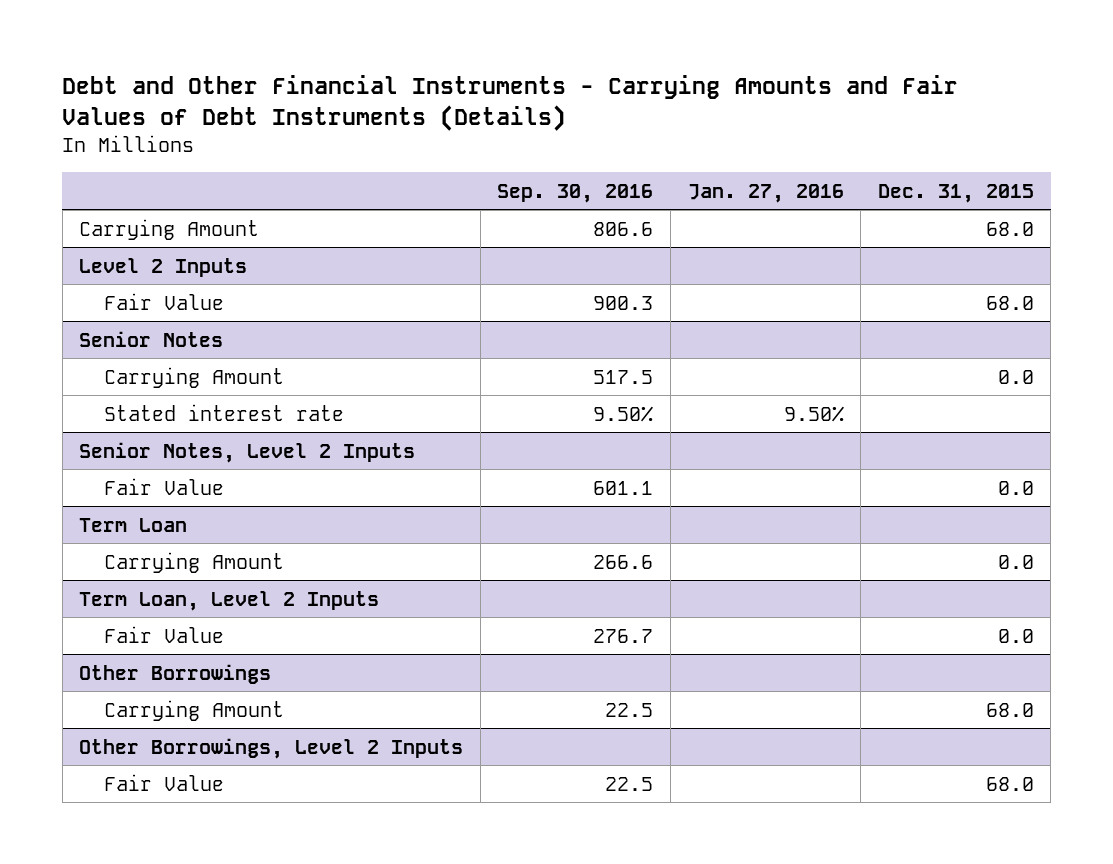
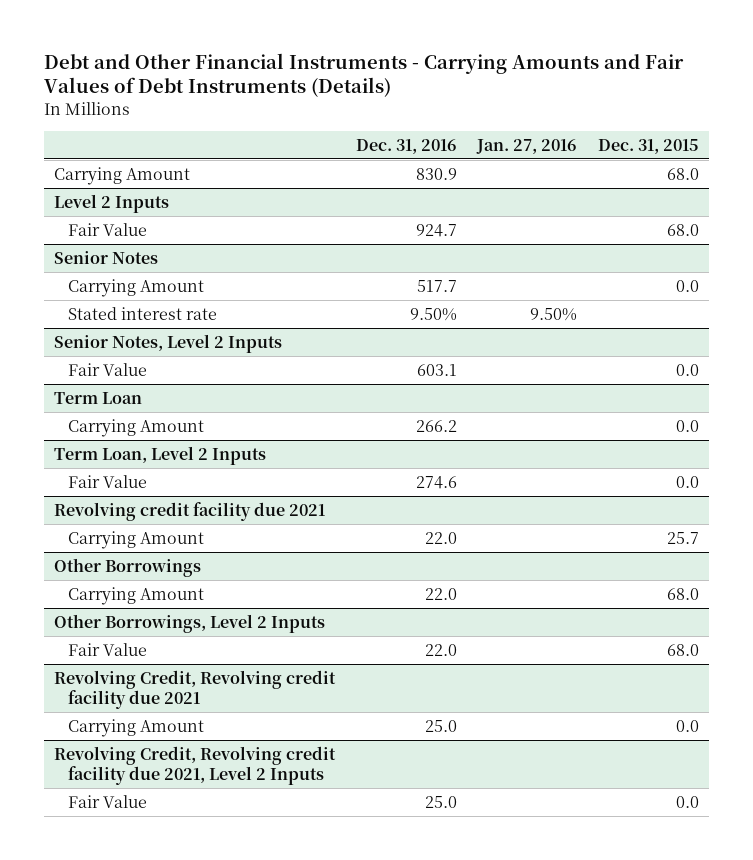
- | Sep. 30, 2016 | Jan. 27, 2016 | Dec. 31, 2015
+ | Dec. 31, 2016 | Jan. 27, 2016 | Dec. 31, 2015
+ Revolving credit facility due 2021
+ Carrying Amount | 22.0 | | 25.7
+ Revolving Credit, Revolving credit facility due 2021
+ Carrying Amount | 25.0 | | 0.0
+ Revolving Credit, Revolving credit facility due 2021, Level 2 Inputs
+ Fair Value | 25.0 | | 0.0

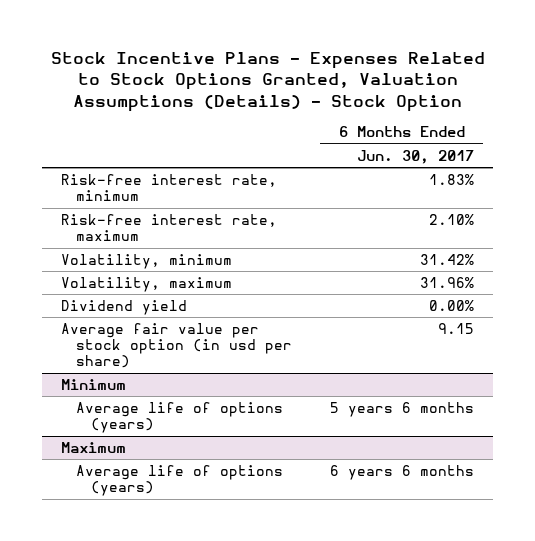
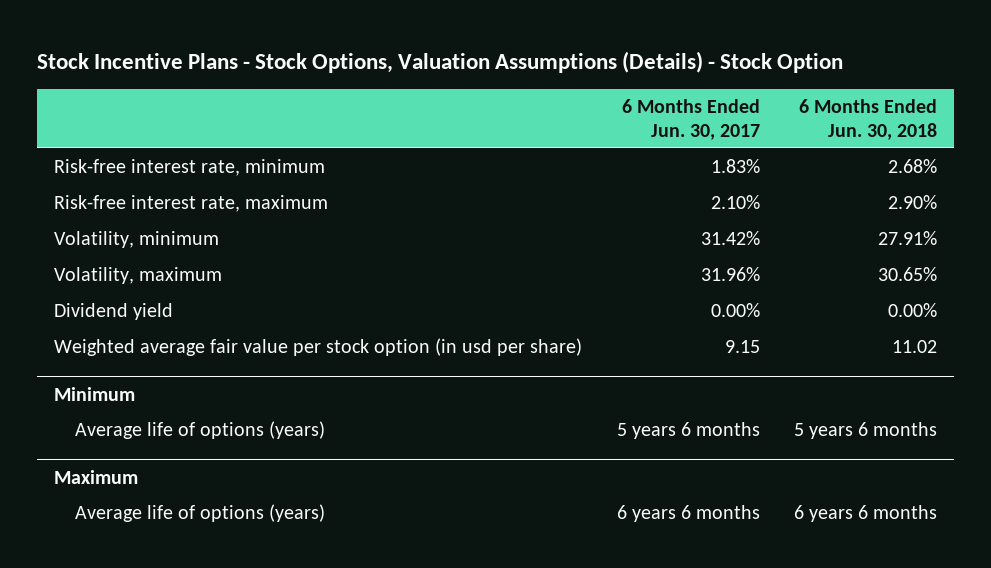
- Stock Incentive Plans - Expenses Related to Stock Options Granted, Valuation Assumptions (Details) - Stock Option
+ Stock Incentive Plans - Stock Options, Valuation Assumptions (Details) - Stock Option
- | 6 Months Ended Jun. 30, 2017
+ | 6 Months Ended Jun. 30, 2017 | 6 Months Ended Jun. 30, 2018
- Average fair value per stock option (in usd per share) | 9.15
+ Weighted average fair value per stock option (in usd per share) | 9.15 | 11.02

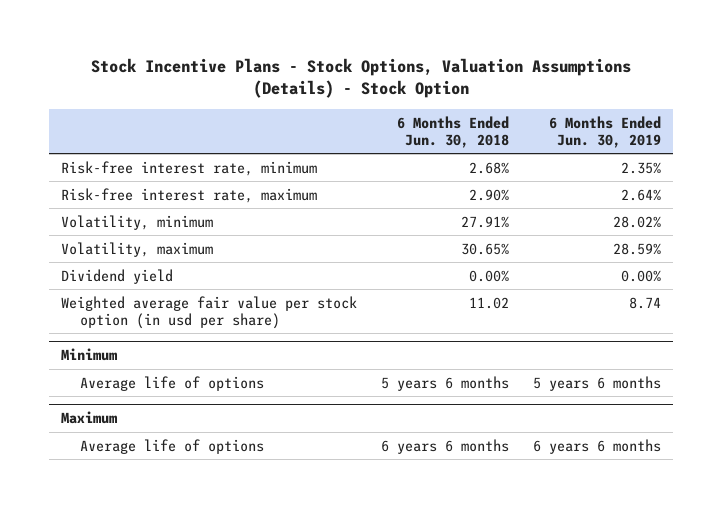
- | 6 Months Ended Jun. 30, 2017 | 6 Months Ended Jun. 30, 2018
+ | 6 Months Ended Jun. 30, 2018 | 6 Months Ended Jun. 30, 2019
@ Minimum
- Average life of options (years) | 5 years 6 months | 5 years 6 months
+ Average life of options | 5 years 6 months | 5 years 6 months
@ Maximum
- Average life of options (years) | 6 years 6 months | 6 years 6 months
+ Average life of options | 6 years 6 months | 6 years 6 months

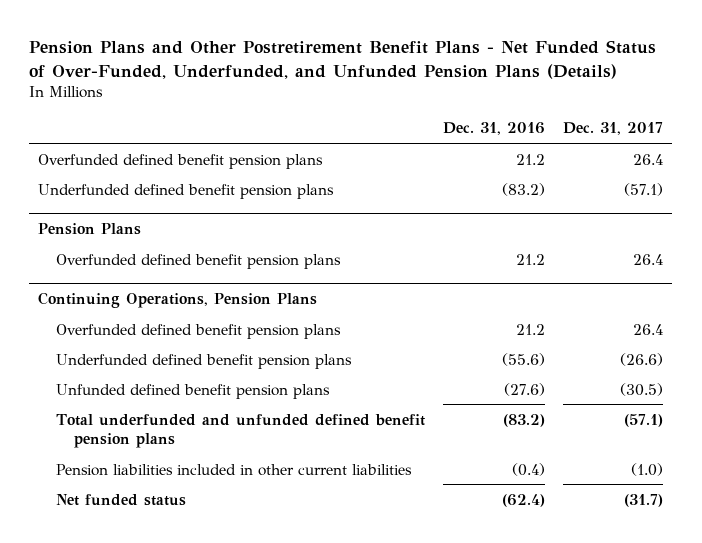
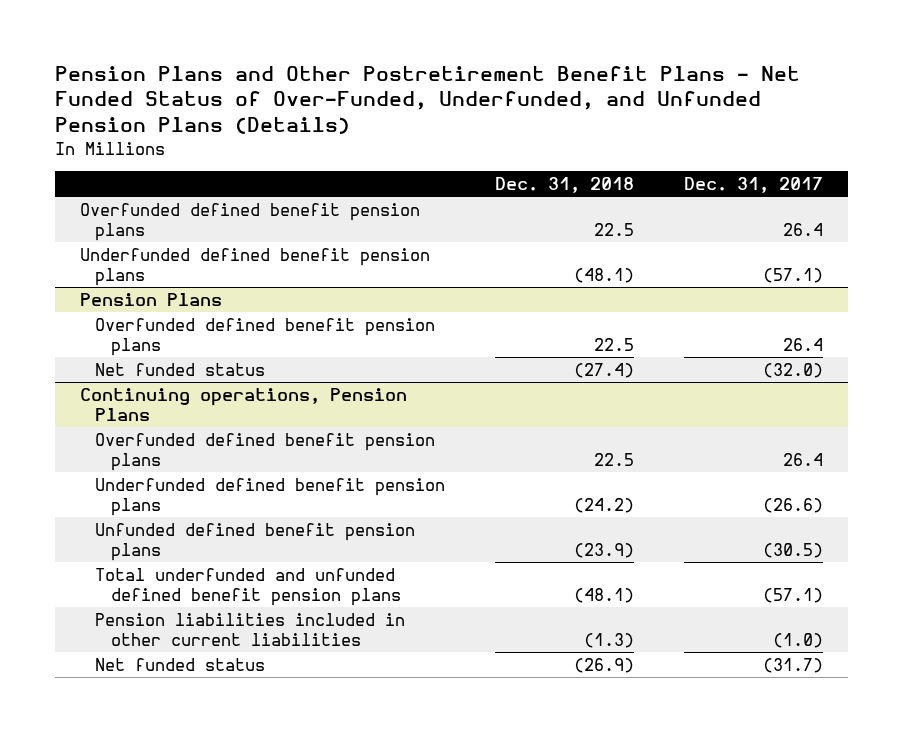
- | Dec. 31, 2016 | Dec. 31, 2017
+ | Dec. 31, 2018 | Dec. 31, 2017
- Continuing Operations, Pension Plans
@ Pension Plans
+ Net funded status | (27.4) | (32.0)
+ Continuing operations, Pension Plans

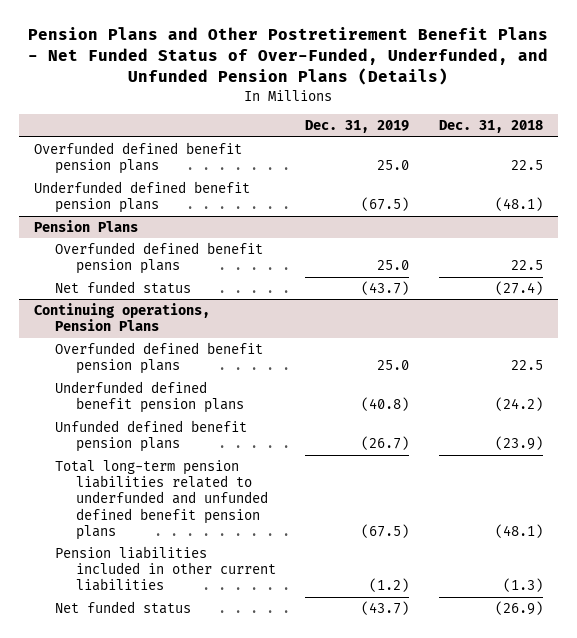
- | Dec. 31, 2018 | Dec. 31, 2017
+ | Dec. 31, 2019 | Dec. 31, 2018
@ Continuing operations, Pension Plans
- Total underfunded and unfunded defined benefit pension plans | (48.1) | (57.1)
+ Total long-term pension liabilities related to underfunded and unfunded defined benefit pension plans | (67.5) | (48.1)

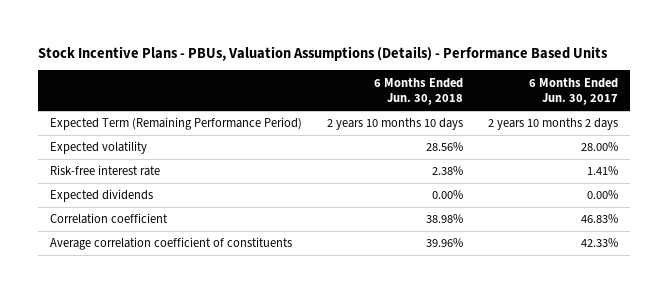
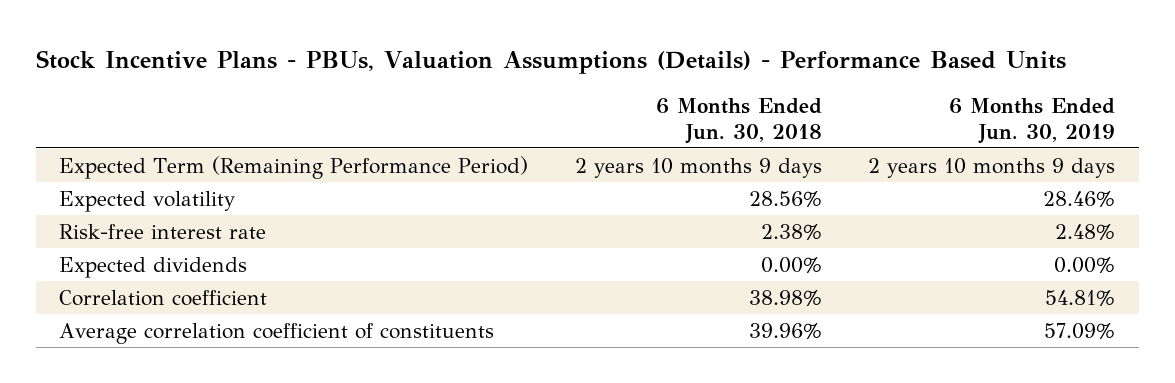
- | 6 Months Ended Jun. 30, 2018 | 6 Months Ended Jun. 30, 2017
+ | 6 Months Ended Jun. 30, 2018 | 6 Months Ended Jun. 30, 2019
- Expected Term (Remaining Performance Period) | 2 years 10 months 10 days | 2 years 10 months 2 days
+ Expected Term (Remaining Performance Period) | 2 years 10 months 9 days | 2 years 10 months 9 days

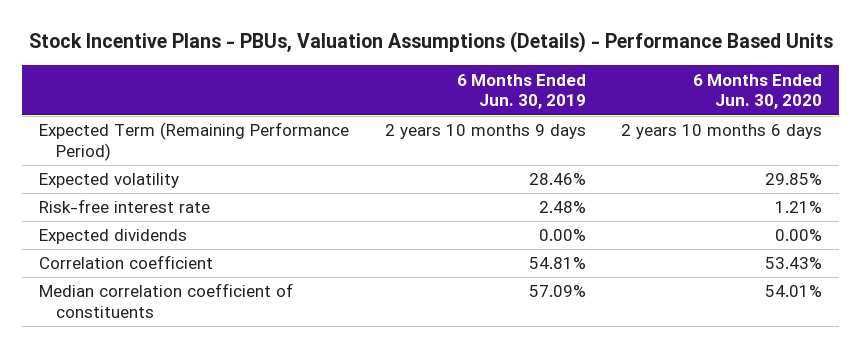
- | 6 Months Ended Jun. 30, 2018 | 6 Months Ended Jun. 30, 2019
+ | 6 Months Ended Jun. 30, 2019 | 6 Months Ended Jun. 30, 2020
- Average correlation coefficient of constituents | 39.96% | 57.09%
+ Median correlation coefficient of constituents | 57.09% | 54.01%

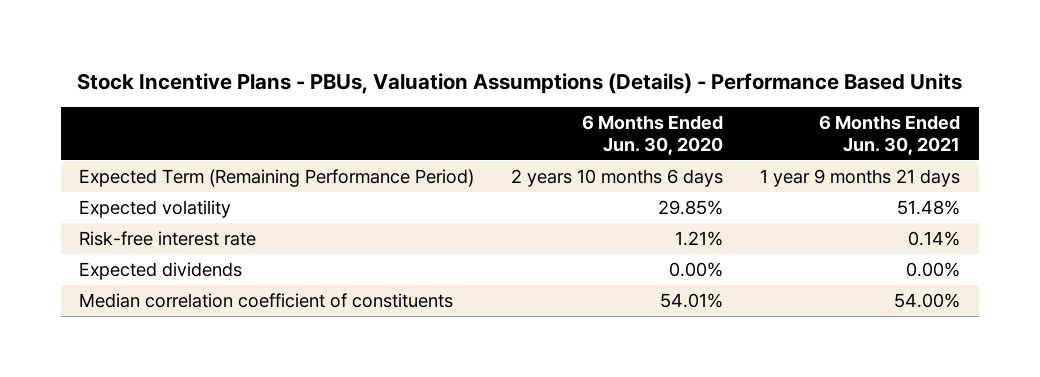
- | 6 Months Ended Jun. 30, 2019 | 6 Months Ended Jun. 30, 2020
+ | 6 Months Ended Jun. 30, 2020 | 6 Months Ended Jun. 30, 2021
- Correlation coefficient | 54.81% | 53.43%

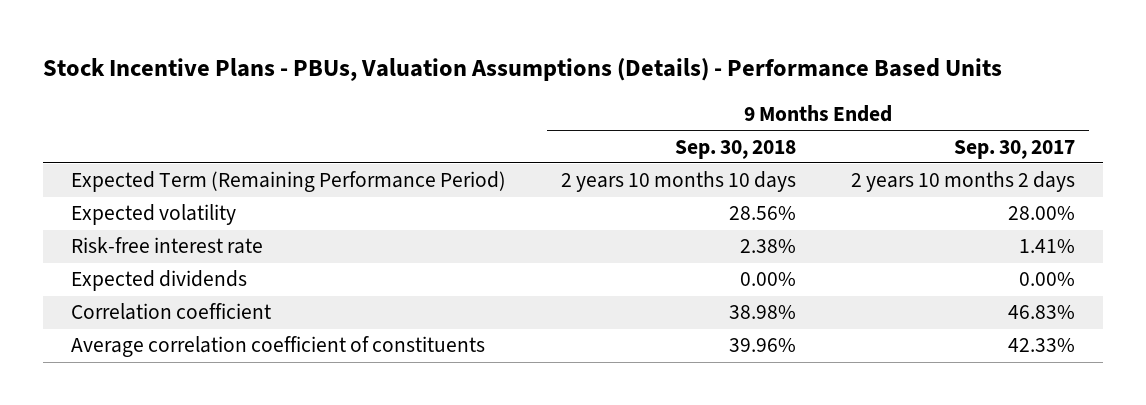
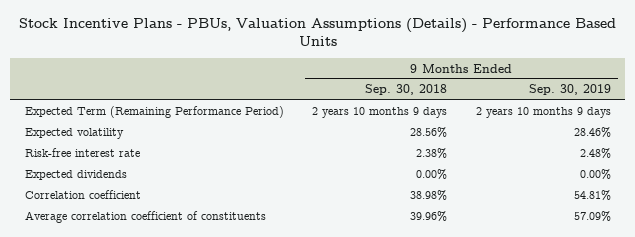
- | 9 Months Ended Sep. 30, 2018 | 9 Months Ended Sep. 30, 2017
+ | 9 Months Ended Sep. 30, 2018 | 9 Months Ended Sep. 30, 2019
- Expected Term (Remaining Performance Period) | 2 years 10 months 10 days | 2 years 10 months 2 days
+ Expected Term (Remaining Performance Period) | 2 years 10 months 9 days | 2 years 10 months 9 days

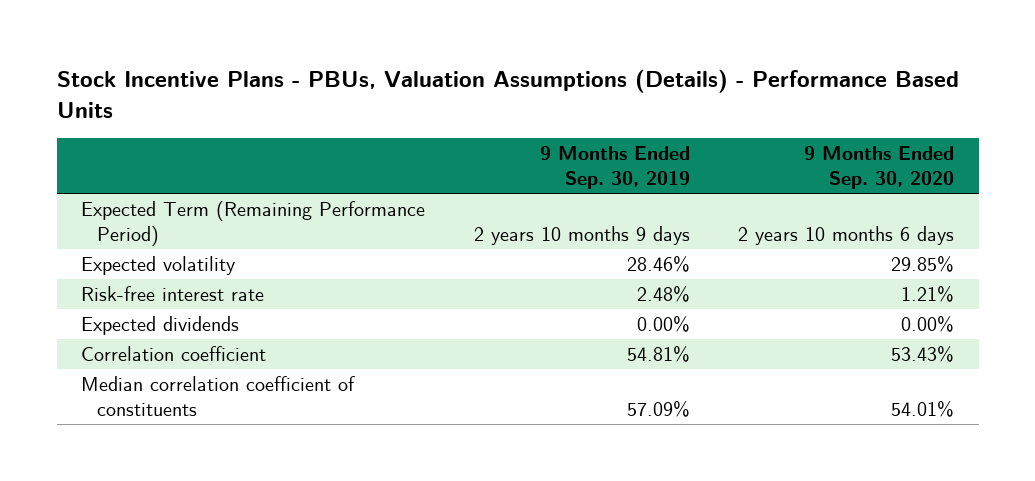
- | 9 Months Ended Sep. 30, 2018 | 9 Months Ended Sep. 30, 2019
+ | 9 Months Ended Sep. 30, 2019 | 9 Months Ended Sep. 30, 2020
- Average correlation coefficient of constituents | 39.96% | 57.09%
+ Median correlation coefficient of constituents | 57.09% | 54.01%

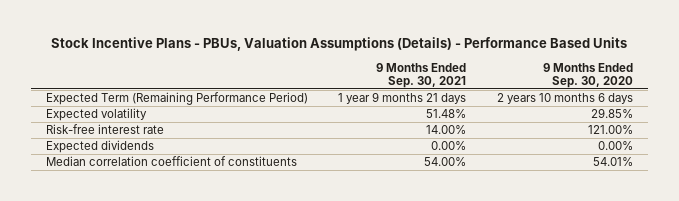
- | 9 Months Ended Sep. 30, 2019 | 9 Months Ended Sep. 30, 2020
+ | 9 Months Ended Sep. 30, 2021 | 9 Months Ended Sep. 30, 2020
- Risk-free interest rate | 2.48% | 1.21%
+ Risk-free interest rate | 14.00% | 121.00%
- Correlation coefficient | 54.81% | 53.43%

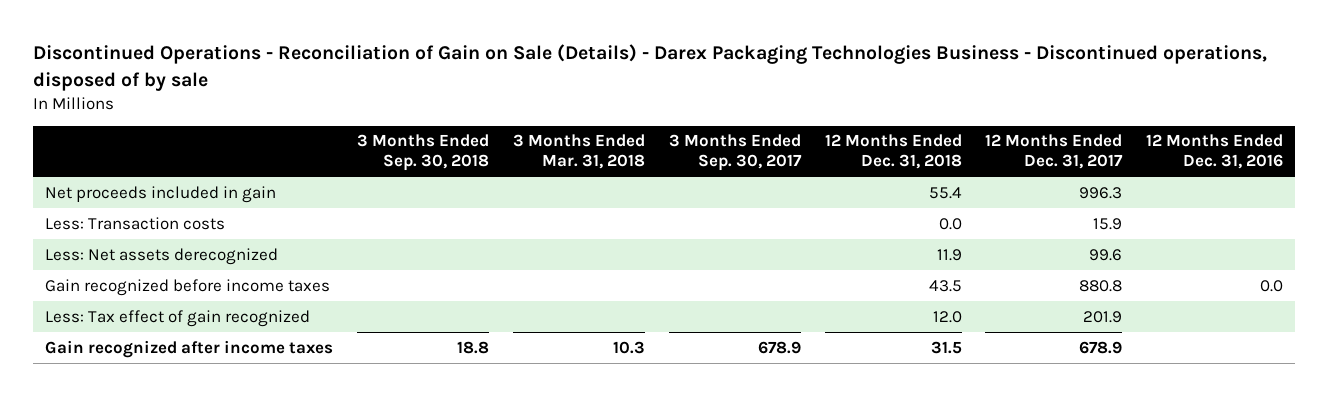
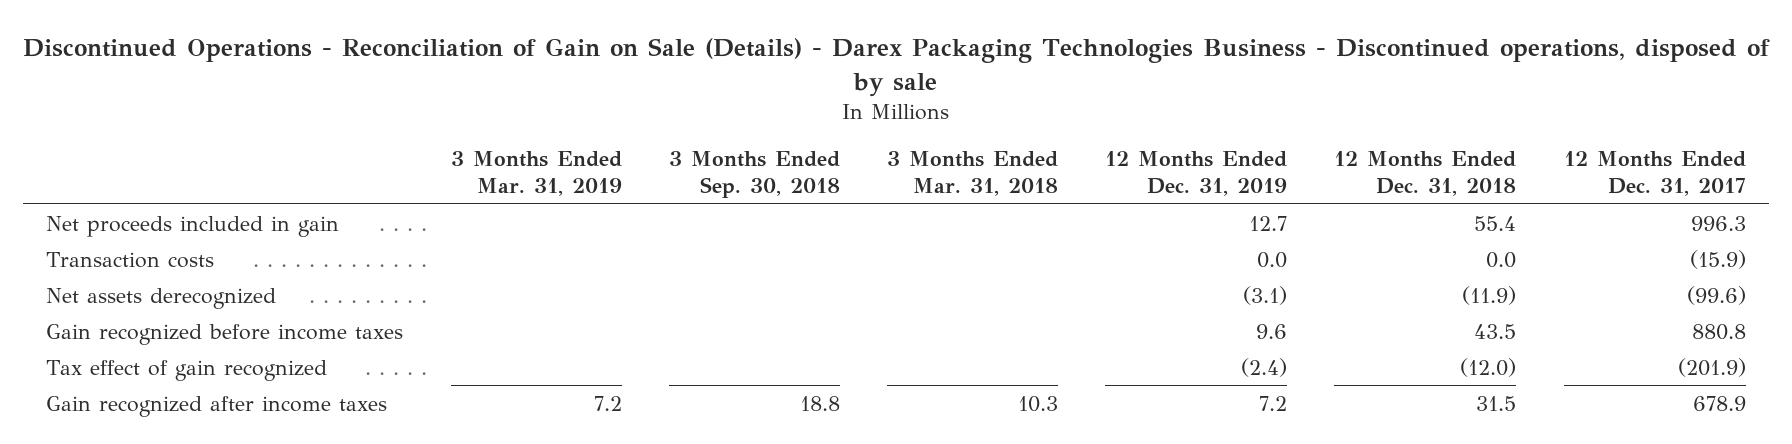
- | 3 Months Ended Sep. 30, 2018 | 3 Months Ended Mar. 31, 2018 | 3 Months Ended Sep. 30, 2017 | 12 Months Ended Dec. 31, 2018 | 12 Months Ended Dec. 31, 2017 | 12 Months Ended Dec. 31, 2016
+ | 3 Months Ended Mar. 31, 2019 | 3 Months Ended Sep. 30, 2018 | 3 Months Ended Mar. 31, 2018 | 12 Months Ended Dec. 31, 2019 | 12 Months Ended Dec. 31, 2018 | 12 Months Ended Dec. 31, 2017
- Less: Transaction costs | | | | 0.0 | 15.9 |
- Less: Net assets derecognized | | | | 11.9 | 99.6 |
+ Transaction costs | | | | 0.0 | 0.0 | (15.9)
+ Net assets derecognized | | | | (3.1) | (11.9) | (99.6)
- Less: Tax effect of gain recognized | | | | 12.0 | 201.9 |
+ Tax effect of gain recognized | | | | (2.4) | (12.0) | (201.9)

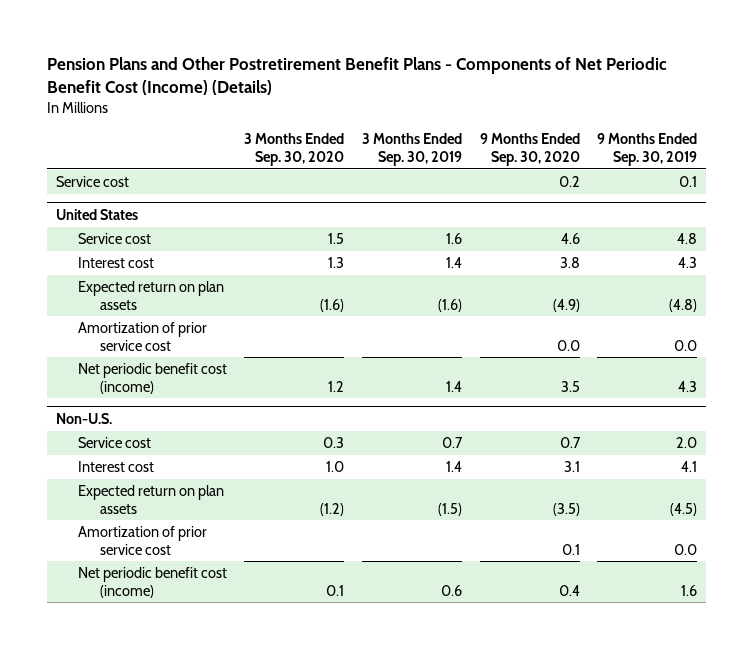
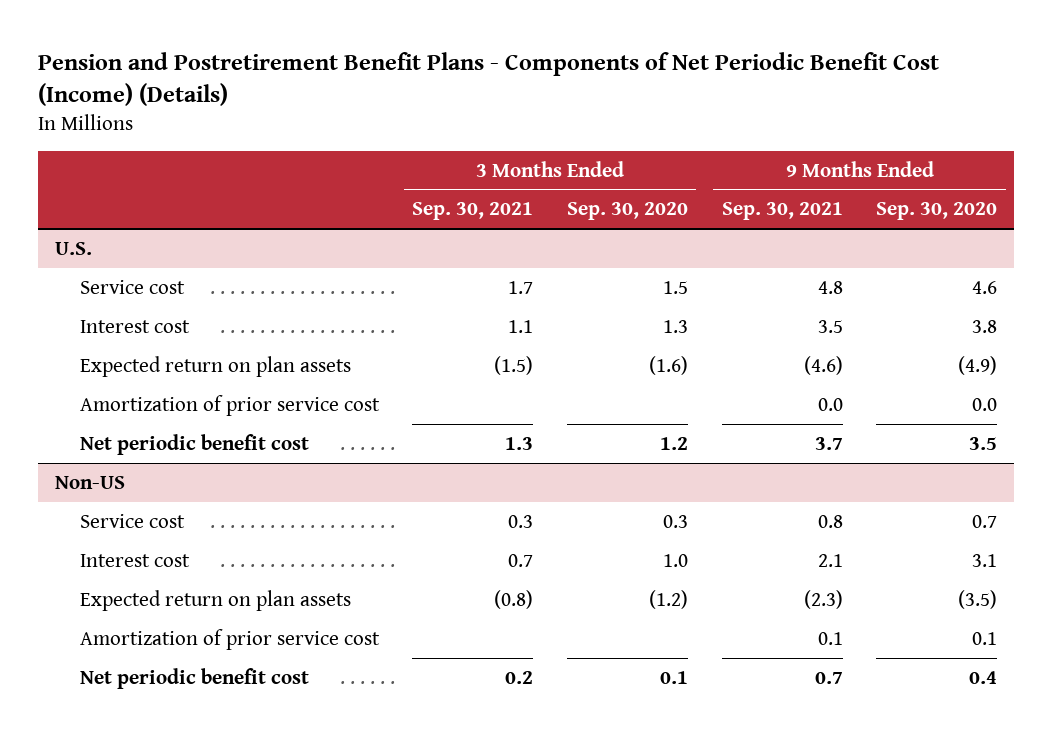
- Pension Plans and Other Postretirement Benefit Plans - Components of Net Periodic Benefit Cost (Income) (Details)
+ Pension and Postretirement Benefit Plans - Components of Net Periodic Benefit Cost (Income) (Details)
- | 3 Months Ended Sep. 30, 2020 | 3 Months Ended Sep. 30, 2019 | 9 Months Ended Sep. 30, 2020 | 9 Months Ended Sep. 30, 2019
+ | 3 Months Ended Sep. 30, 2021 | 3 Months Ended Sep. 30, 2020 | 9 Months Ended Sep. 30, 2021 | 9 Months Ended Sep. 30, 2020
- Service cost | | | 0.2 | 0.1
- United States
+ U.S.
- Net periodic benefit cost (income) | 1.2 | 1.4 | 3.5 | 4.3
- Non-U.S.
+ Net periodic benefit cost | 1.3 | 1.2 | 3.7 | 3.5
+ Non-US
- Net periodic benefit cost (income) | 0.1 | 0.6 | 0.4 | 1.6
+ Net periodic benefit cost | 0.2 | 0.1 | 0.7 | 0.4

